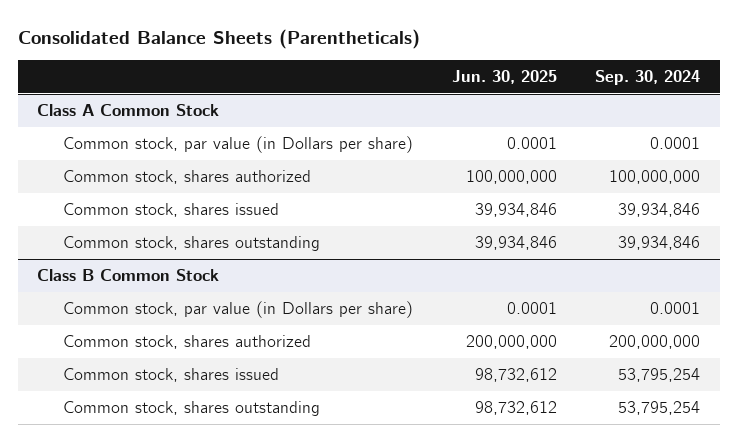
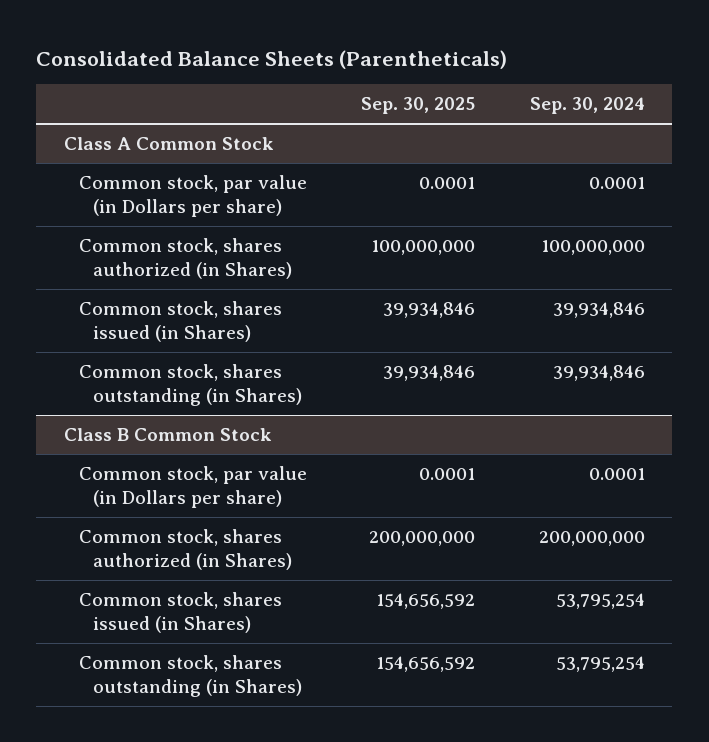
- | Jun. 30, 2025 | Sep. 30, 2024
+ | Sep. 30, 2025 | Sep. 30, 2024
@ Class A Common Stock
- Common stock, shares authorized | 100,000,000 | 100,000,000
- Common stock, shares issued | 39,934,846 | 39,934,846
- Common stock, shares outstanding | 39,934,846 | 39,934,846
+ Common stock, shares authorized (in Shares) | 100,000,000 | 100,000,000
+ Common stock, shares issued (in Shares) | 39,934,846 | 39,934,846
+ Common stock, shares outstanding (in Shares) | 39,934,846 | 39,934,846
@ Class B Common Stock
- Common stock, shares authorized | 200,000,000 | 200,000,000
- Common stock, shares issued | 98,732,612 | 53,795,254
- Common stock, shares outstanding | 98,732,612 | 53,795,254
+ Common stock, shares authorized (in Shares) | 200,000,000 | 200,000,000
+ Common stock, shares issued (in Shares) | 154,656,592 | 53,795,254
+ Common stock, shares outstanding (in Shares) | 154,656,592 | 53,795,254

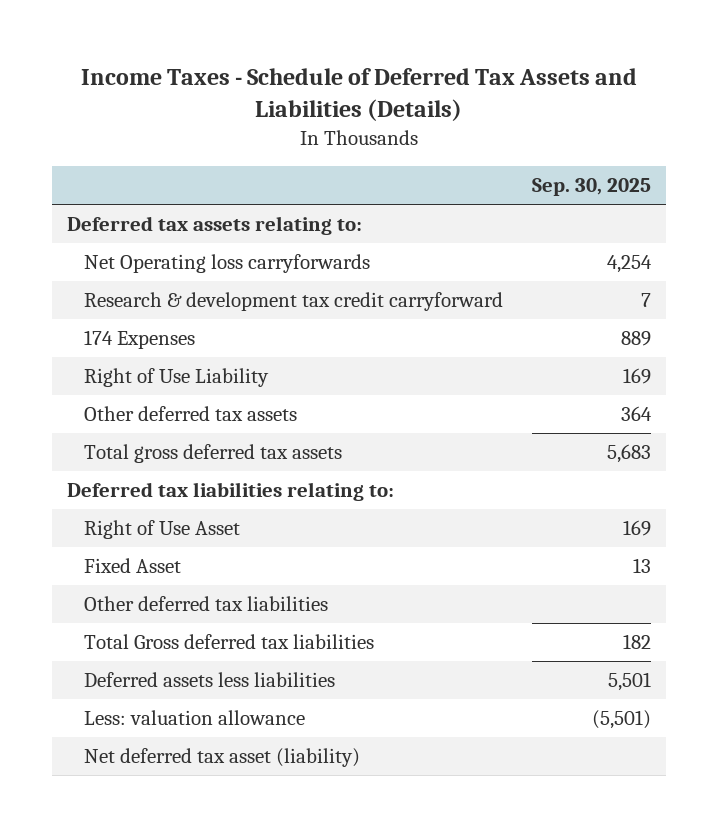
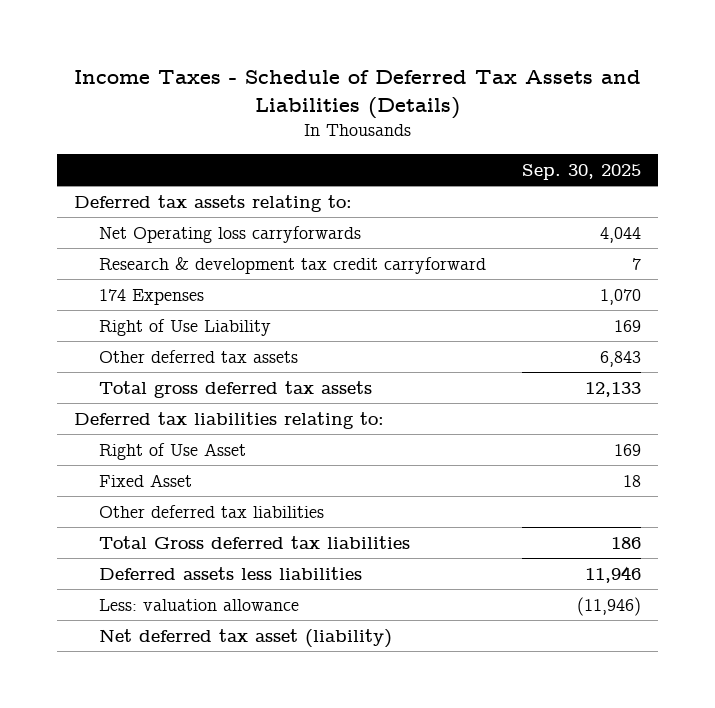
- Net Operating loss carryforwards | 4,254
+ Net Operating loss carryforwards | 4,044
- 174 Expenses | 889
+ 174 Expenses | 1,070
- Other deferred tax assets | 364
- Total gross deferred tax assets | 5,683
+ Other deferred tax assets | 6,843
+ Total gross deferred tax assets | 12,133
- Fixed Asset | 13
+ Fixed Asset | 18
- Total Gross deferred tax liabilities | 182
- Deferred assets less liabilities | 5,501
- Less: valuation allowance | (5,501)
+ Total Gross deferred tax liabilities | 186
+ Deferred assets less liabilities | 11,946
+ Less: valuation allowance | (11,946)

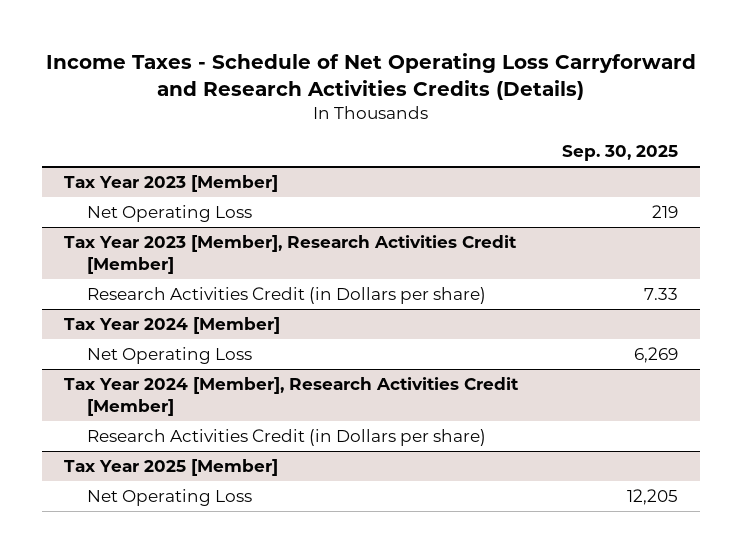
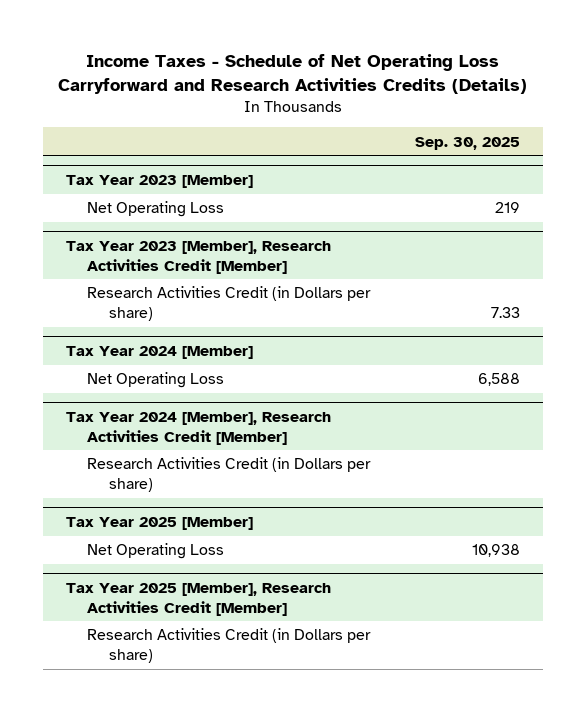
@ Tax Year 2024 [Member]
- Net Operating Loss | 6,269
+ Net Operating Loss | 6,588
@ Tax Year 2025 [Member]
- Net Operating Loss | 12,205
+ Net Operating Loss | 10,938
+ Tax Year 2025 [Member], Research Activities Credit [Member]
+ Research Activities Credit (in Dollars per share)

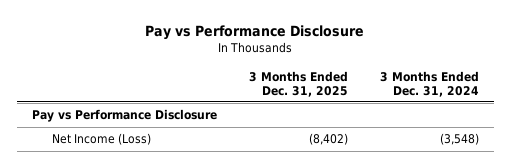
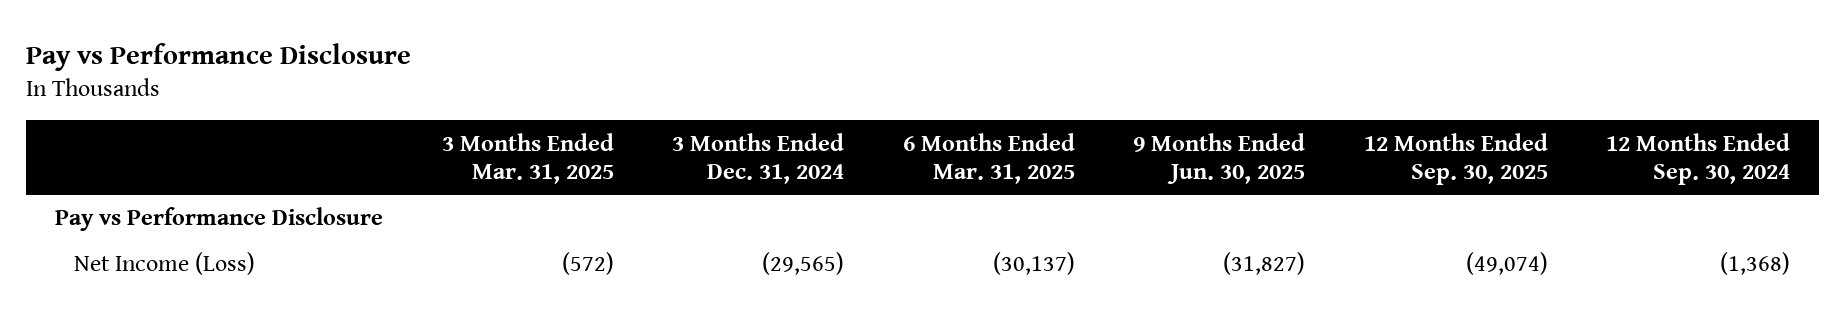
- | 3 Months Ended Dec. 31, 2025 | 3 Months Ended Dec. 31, 2024
+ | 3 Months Ended Mar. 31, 2025 | 3 Months Ended Dec. 31, 2024 | 6 Months Ended Mar. 31, 2025 | 9 Months Ended Jun. 30, 2025 | 12 Months Ended Sep. 30, 2025 | 12 Months Ended Sep. 30, 2024
- Net Income (Loss) | (8,402) | (3,548)
+ Net Income (Loss) | (572) | (29,565) | (30,137) | (31,827) | (49,074) | (1,368)

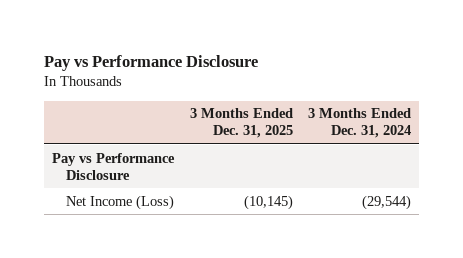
- | 3 Months Ended Mar. 31, 2025 | 3 Months Ended Dec. 31, 2024 | 6 Months Ended Mar. 31, 2025 | 9 Months Ended Jun. 30, 2025 | 12 Months Ended Sep. 30, 2025 | 12 Months Ended Sep. 30, 2024
+ | 3 Months Ended Dec. 31, 2025 | 3 Months Ended Dec. 31, 2024
- Net Income (Loss) | (572) | (29,565) | (30,137) | (31,827) | (49,074) | (1,368)
+ Net Income (Loss) | (10,145) | (29,544)

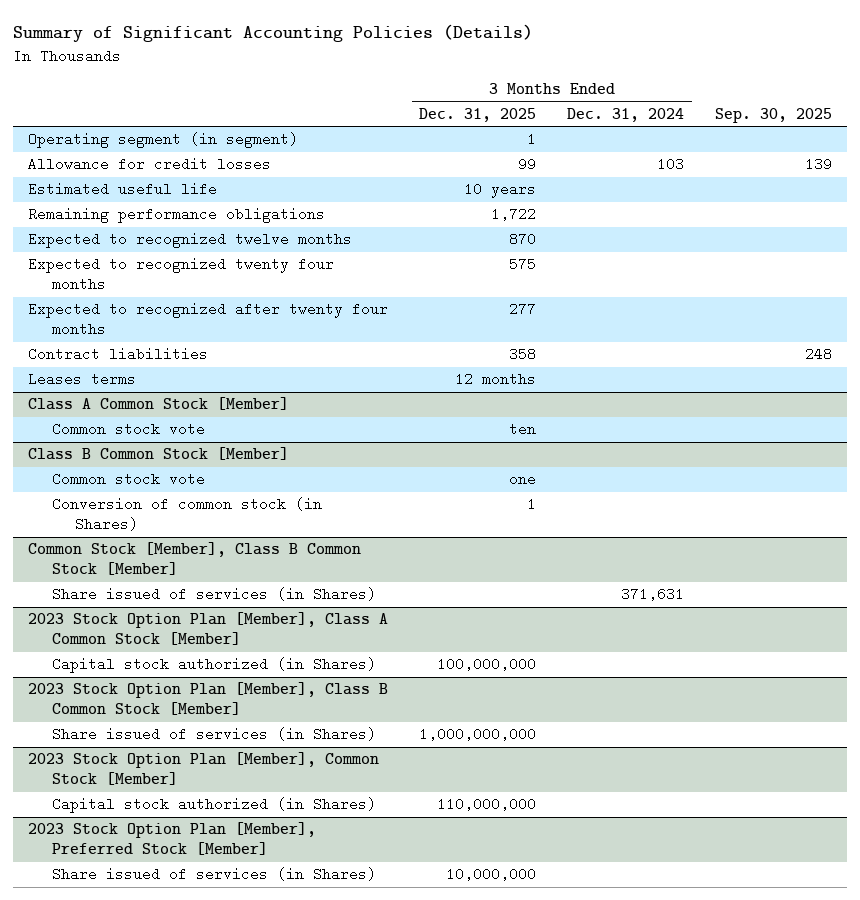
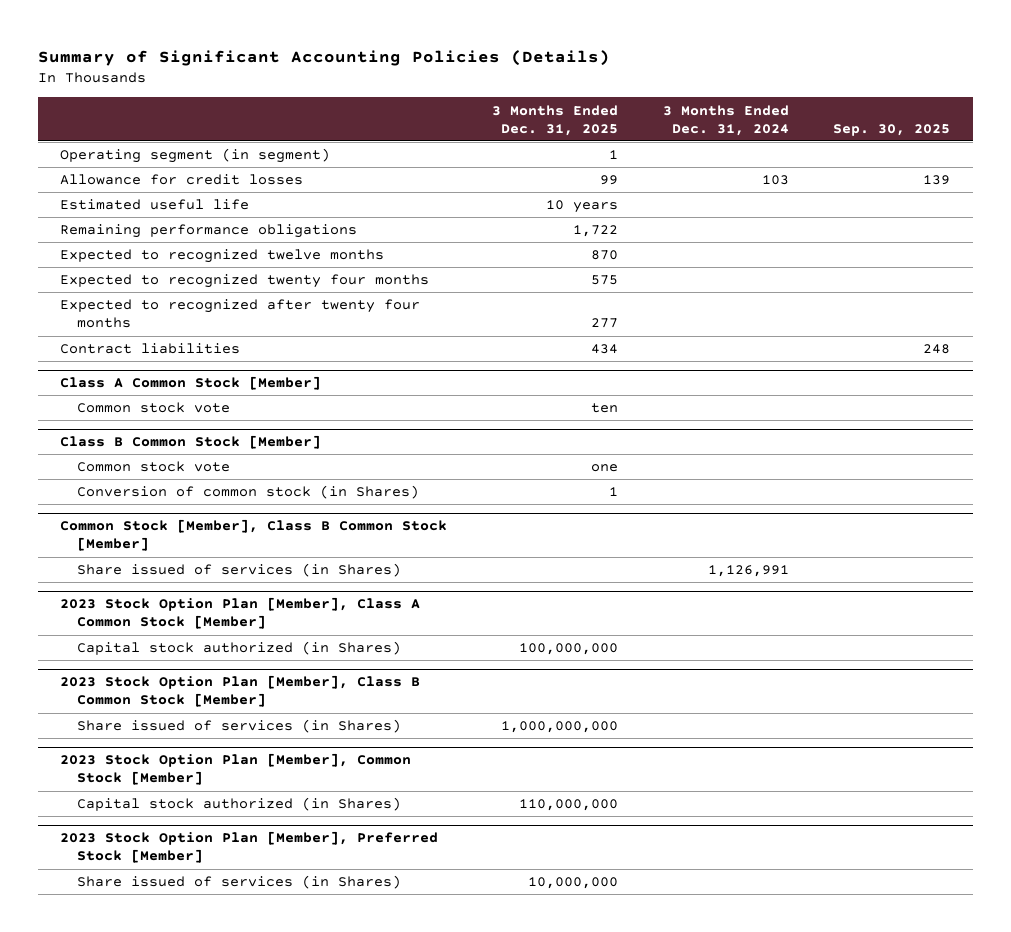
- Contract liabilities | 358 | | 248
- Leases terms | 12 months | |
+ Contract liabilities | 434 | | 248
@ Common Stock [Member], Class B Common Stock [Member]
- Share issued of services (in Shares) | | 371,631 |
+ Share issued of services (in Shares) | | 1,126,991 |

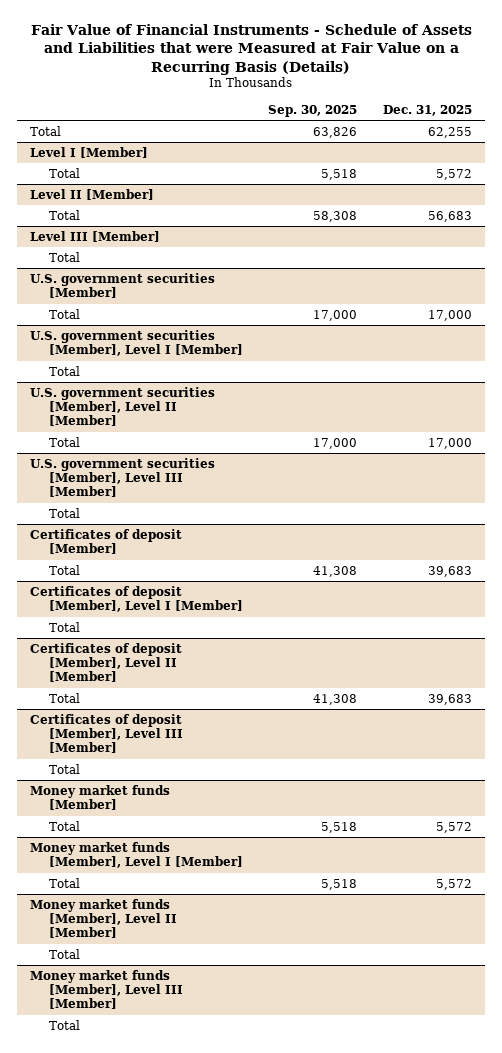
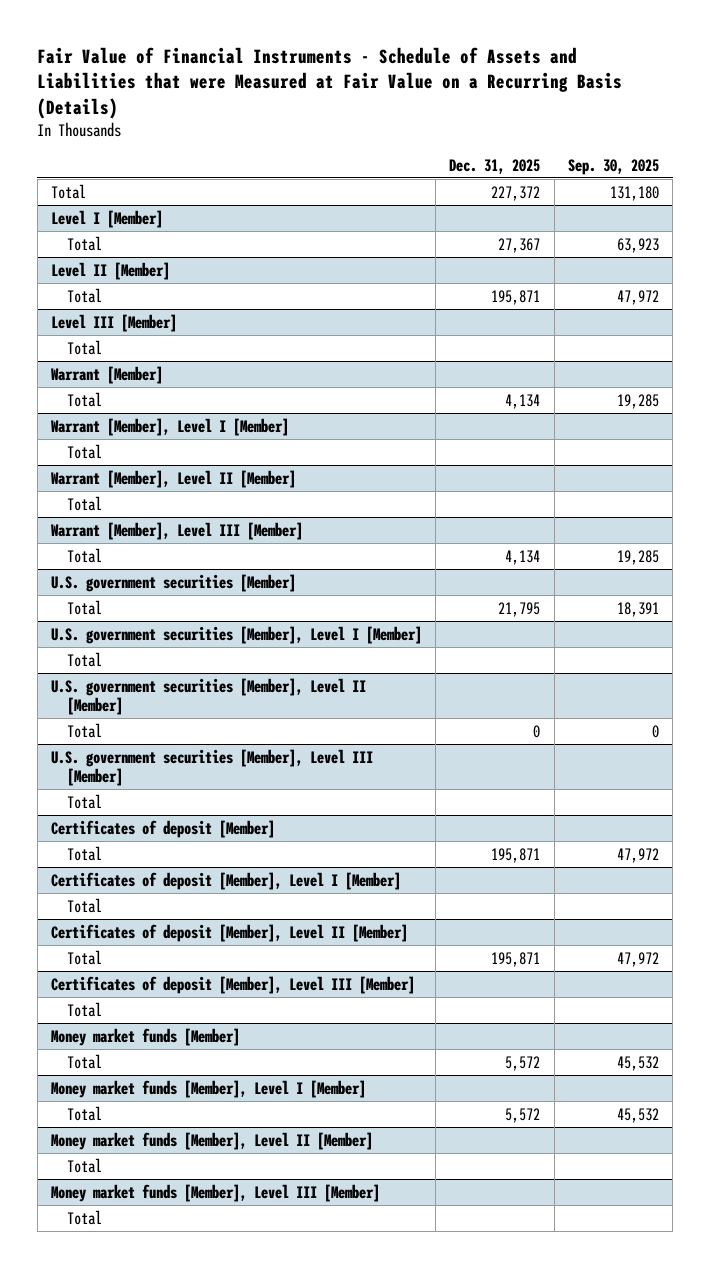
- | Sep. 30, 2025 | Dec. 31, 2025
+ | Dec. 31, 2025 | Sep. 30, 2025
- Total | 63,826 | 62,255
+ Total | 227,372 | 131,180
@ Level I [Member]
- Total | 5,518 | 5,572
+ Total | 27,367 | 63,923
@ Level II [Member]
- Total | 58,308 | 56,683
+ Total | 195,871 | 47,972
+ Warrant [Member]
+ Total | 4,134 | 19,285
+ Warrant [Member], Level I [Member]
+ Total
+ Warrant [Member], Level II [Member]
+ Total
+ Warrant [Member], Level III [Member]
+ Total | 4,134 | 19,285
@ U.S. government securities [Member]
- Total | 17,000 | 17,000
+ Total | 21,795 | 18,391
@ U.S. government securities [Member], Level II [Member]
- Total | 17,000 | 17,000
+ Total | 0 | 0
@ Certificates of deposit [Member]
- Total | 41,308 | 39,683
+ Total | 195,871 | 47,972
@ Certificates of deposit [Member], Level II [Member]
- Total | 41,308 | 39,683
+ Total | 195,871 | 47,972
@ Money market funds [Member]
- Total | 5,518 | 5,572
+ Total | 5,572 | 45,532
@ Money market funds [Member], Level I [Member]
- Total | 5,518 | 5,572
+ Total | 5,572 | 45,532

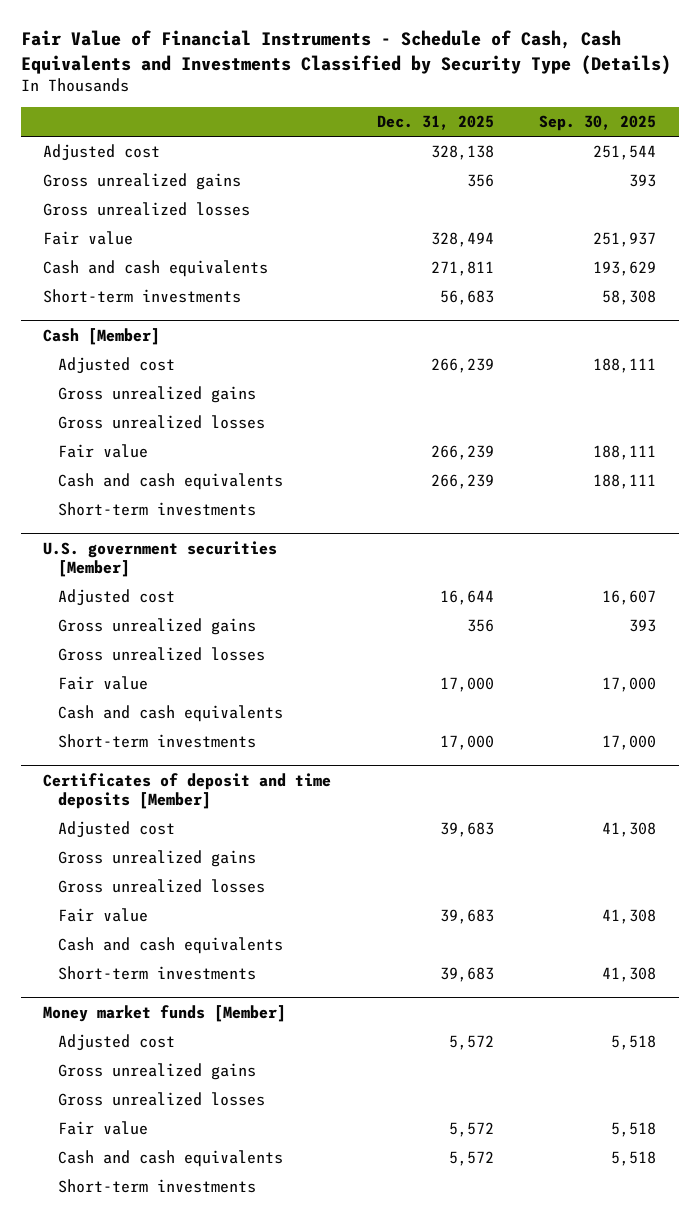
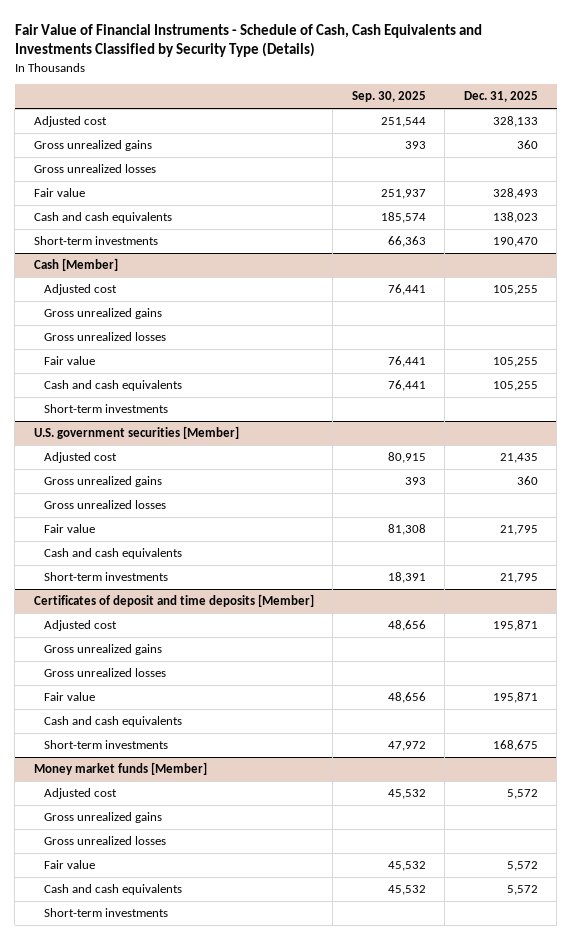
- | Dec. 31, 2025 | Sep. 30, 2025
+ | Sep. 30, 2025 | Dec. 31, 2025
- Adjusted cost | 328,138 | 251,544
- Gross unrealized gains | 356 | 393
+ Adjusted cost | 251,544 | 328,133
+ Gross unrealized gains | 393 | 360
- Fair value | 328,494 | 251,937
- Cash and cash equivalents | 271,811 | 193,629
- Short-term investments | 56,683 | 58,308
+ Fair value | 251,937 | 328,493
+ Cash and cash equivalents | 185,574 | 138,023
+ Short-term investments | 66,363 | 190,470
@ Cash [Member]
- Adjusted cost | 266,239 | 188,111
+ Adjusted cost | 76,441 | 105,255
- Fair value | 266,239 | 188,111
- Cash and cash equivalents | 266,239 | 188,111
+ Fair value | 76,441 | 105,255
+ Cash and cash equivalents | 76,441 | 105,255
@ U.S. government securities [Member]
- Adjusted cost | 16,644 | 16,607
- Gross unrealized gains | 356 | 393
+ Adjusted cost | 80,915 | 21,435
+ Gross unrealized gains | 393 | 360
- Fair value | 17,000 | 17,000
+ Fair value | 81,308 | 21,795
- Short-term investments | 17,000 | 17,000
+ Short-term investments | 18,391 | 21,795
@ Certificates of deposit and time deposits [Member]
- Adjusted cost | 39,683 | 41,308
+ Adjusted cost | 48,656 | 195,871
- Fair value | 39,683 | 41,308
+ Fair value | 48,656 | 195,871
- Short-term investments | 39,683 | 41,308
+ Short-term investments | 47,972 | 168,675
@ Money market funds [Member]
- Adjusted cost | 5,572 | 5,518
+ Adjusted cost | 45,532 | 5,572
- Fair value | 5,572 | 5,518
- Cash and cash equivalents | 5,572 | 5,518
+ Fair value | 45,532 | 5,572
+ Cash and cash equivalents | 45,532 | 5,572

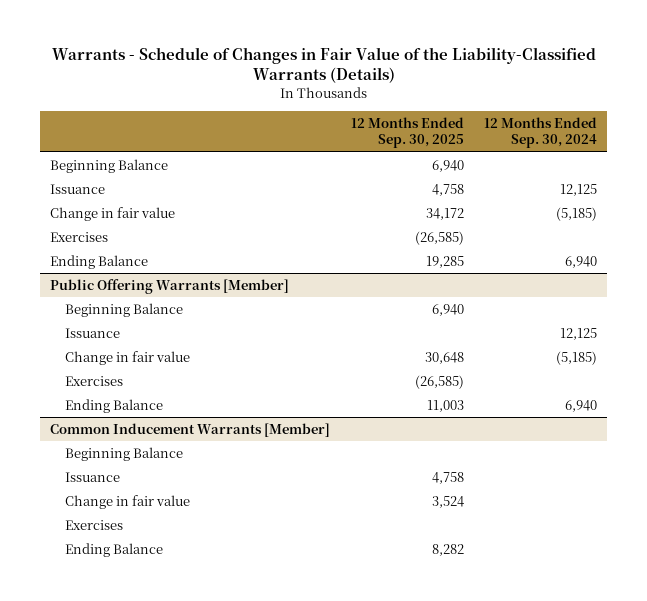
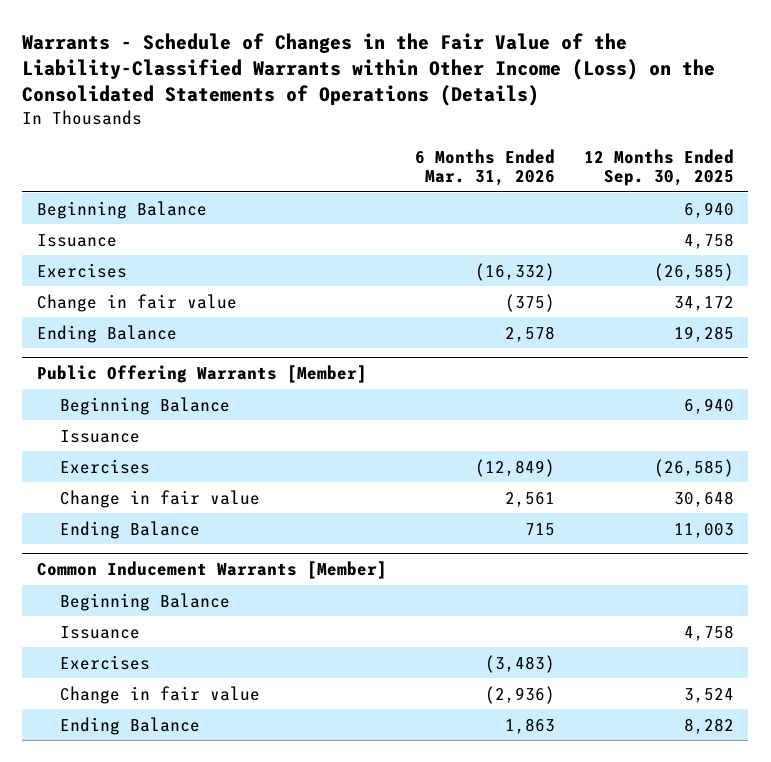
- Warrants - Schedule of Changes in Fair Value of the Liability-Classified Warrants (Details)
+ Warrants - Schedule of Changes in the Fair Value of the Liability-Classified Warrants within Other Income (Loss) on the Consolidated Statements of Operations (Details)
- | 12 Months Ended Sep. 30, 2025 | 12 Months Ended Sep. 30, 2024
+ | 6 Months Ended Mar. 31, 2026 | 12 Months Ended Sep. 30, 2025
moved down: Change in fair value | (375) | 34,172
@ Public Offering Warrants [Member]
moved down: Change in fair value | 2,561 | 30,648
@ Common Inducement Warrants [Member]
moved down: Change in fair value | (2,936) | 3,524

